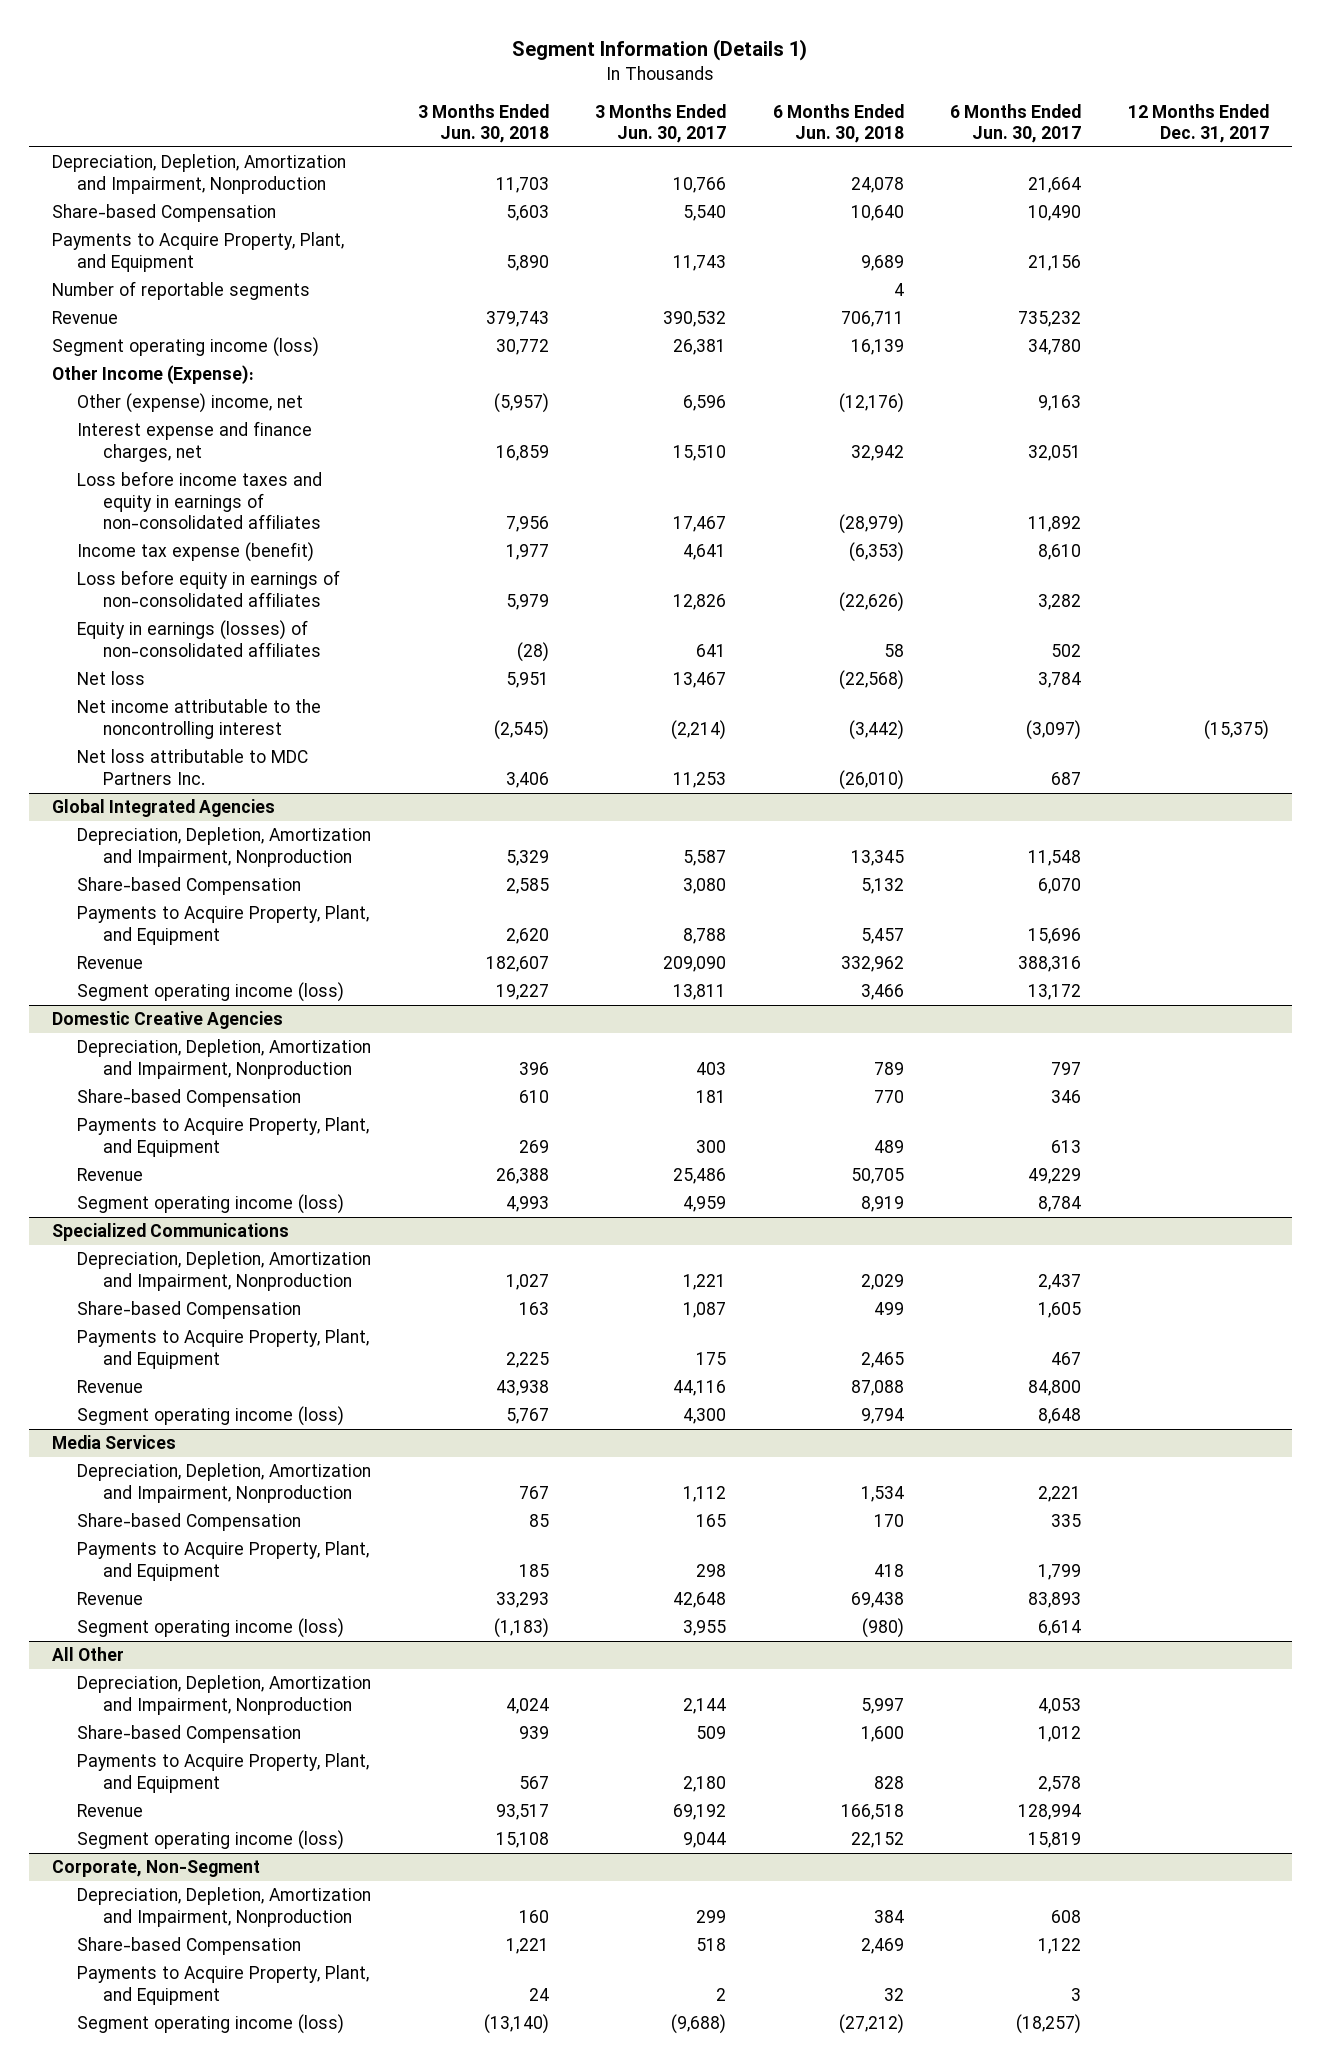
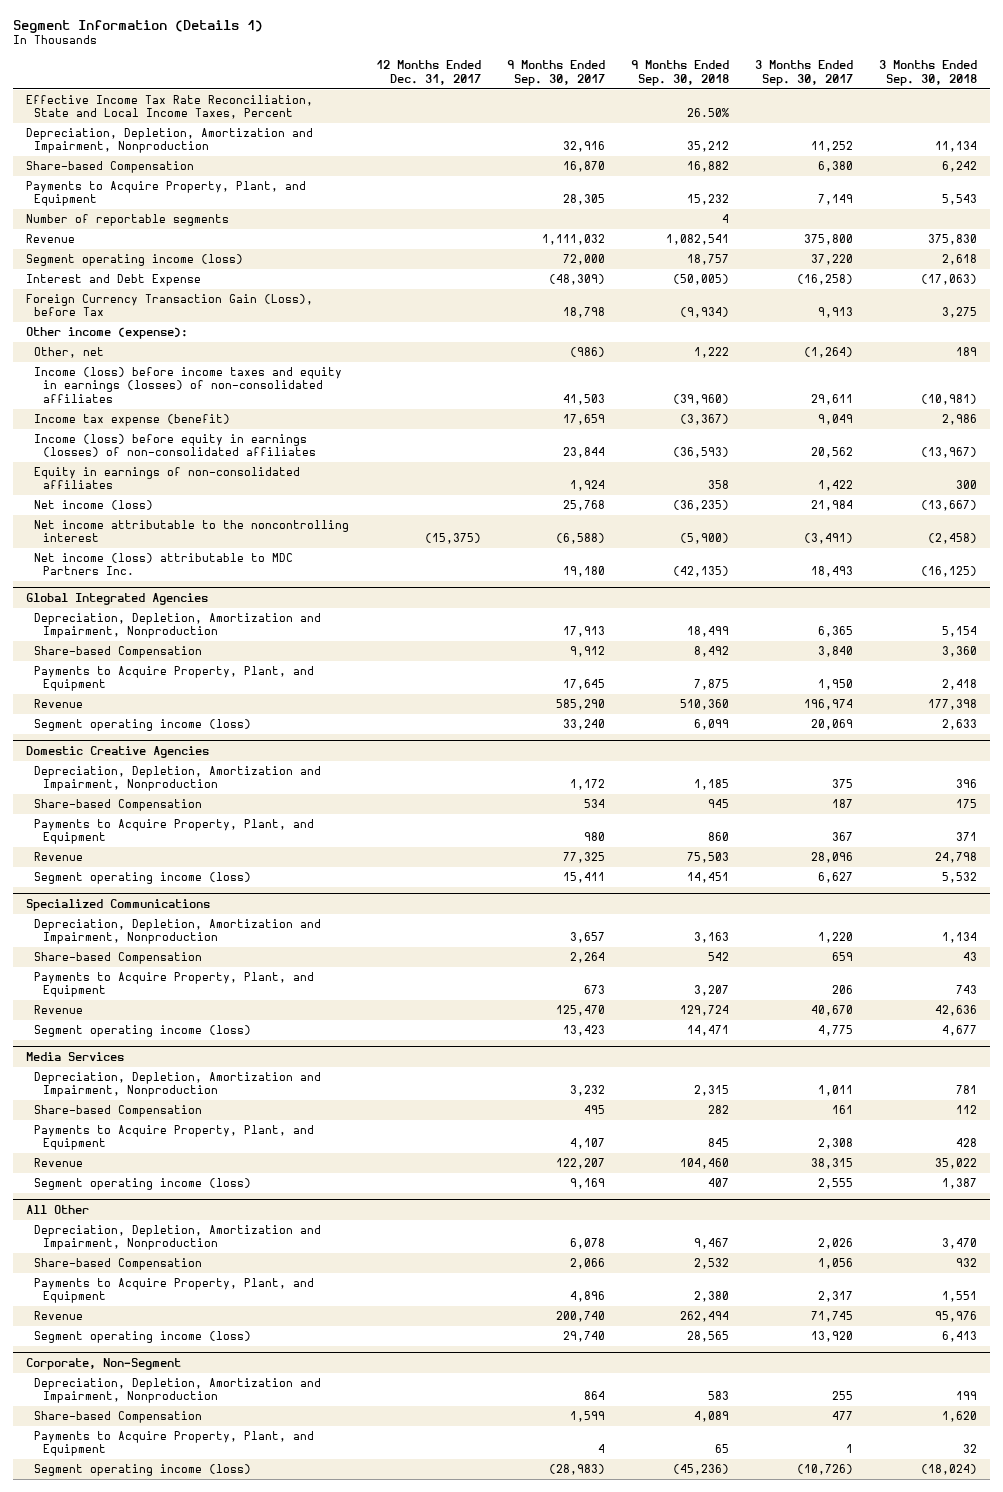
- | 3 Months Ended Jun. 30, 2018 | 3 Months Ended Jun. 30, 2017 | 6 Months Ended Jun. 30, 2018 | 6 Months Ended Jun. 30, 2017 | 12 Months Ended Dec. 31, 2017
+ | 12 Months Ended Dec. 31, 2017 | 9 Months Ended Sep. 30, 2017 | 9 Months Ended Sep. 30, 2018 | 3 Months Ended Sep. 30, 2017 | 3 Months Ended Sep. 30, 2018
+ Effective Income Tax Rate Reconciliation, State and Local Income Taxes, Percent | | | 26.50% | |
- Other Income (Expense):
- Other (expense) income, net | (5,957) | 6,596 | (12,176) | 9,163 |
- Interest expense and finance charges, net | 16,859 | 15,510 | 32,942 | 32,051 |
- Loss before income taxes and equity in earnings of non-consolidated affiliates | 7,956 | 17,467 | (28,979) | 11,892 |
+ Interest and Debt Expense | | (48,309) | (50,005) | (16,258) | (17,063)
+ Foreign Currency Transaction Gain (Loss), before Tax | | 18,798 | (9,934) | 9,913 | 3,275
+ Other income (expense):
+ Other, net | | (986) | 1,222 | (1,264) | 189
+ Income (loss) before income taxes and equity in earnings (losses) of non-consolidated affiliates | | 41,503 | (39,960) | 29,611 | (10,981)
- Loss before equity in earnings of non-consolidated affiliates | 5,979 | 12,826 | (22,626) | 3,282 |
- Equity in earnings (losses) of non-consolidated affiliates | (28) | 641 | 58 | 502 |
- Net loss | 5,951 | 13,467 | (22,568) | 3,784 |
+ Income (loss) before equity in earnings (losses) of non-consolidated affiliates | | 23,844 | (36,593) | 20,562 | (13,967)
+ Equity in earnings of non-consolidated affiliates | | 1,924 | 358 | 1,422 | 300
+ Net income (loss) | | 25,768 | (36,235) | 21,984 | (13,667)
- Net loss attributable to MDC Partners Inc. | 3,406 | 11,253 | (26,010) | 687 |
+ Net income (loss) attributable to MDC Partners Inc. | | 19,180 | (42,135) | 18,493 | (16,125)

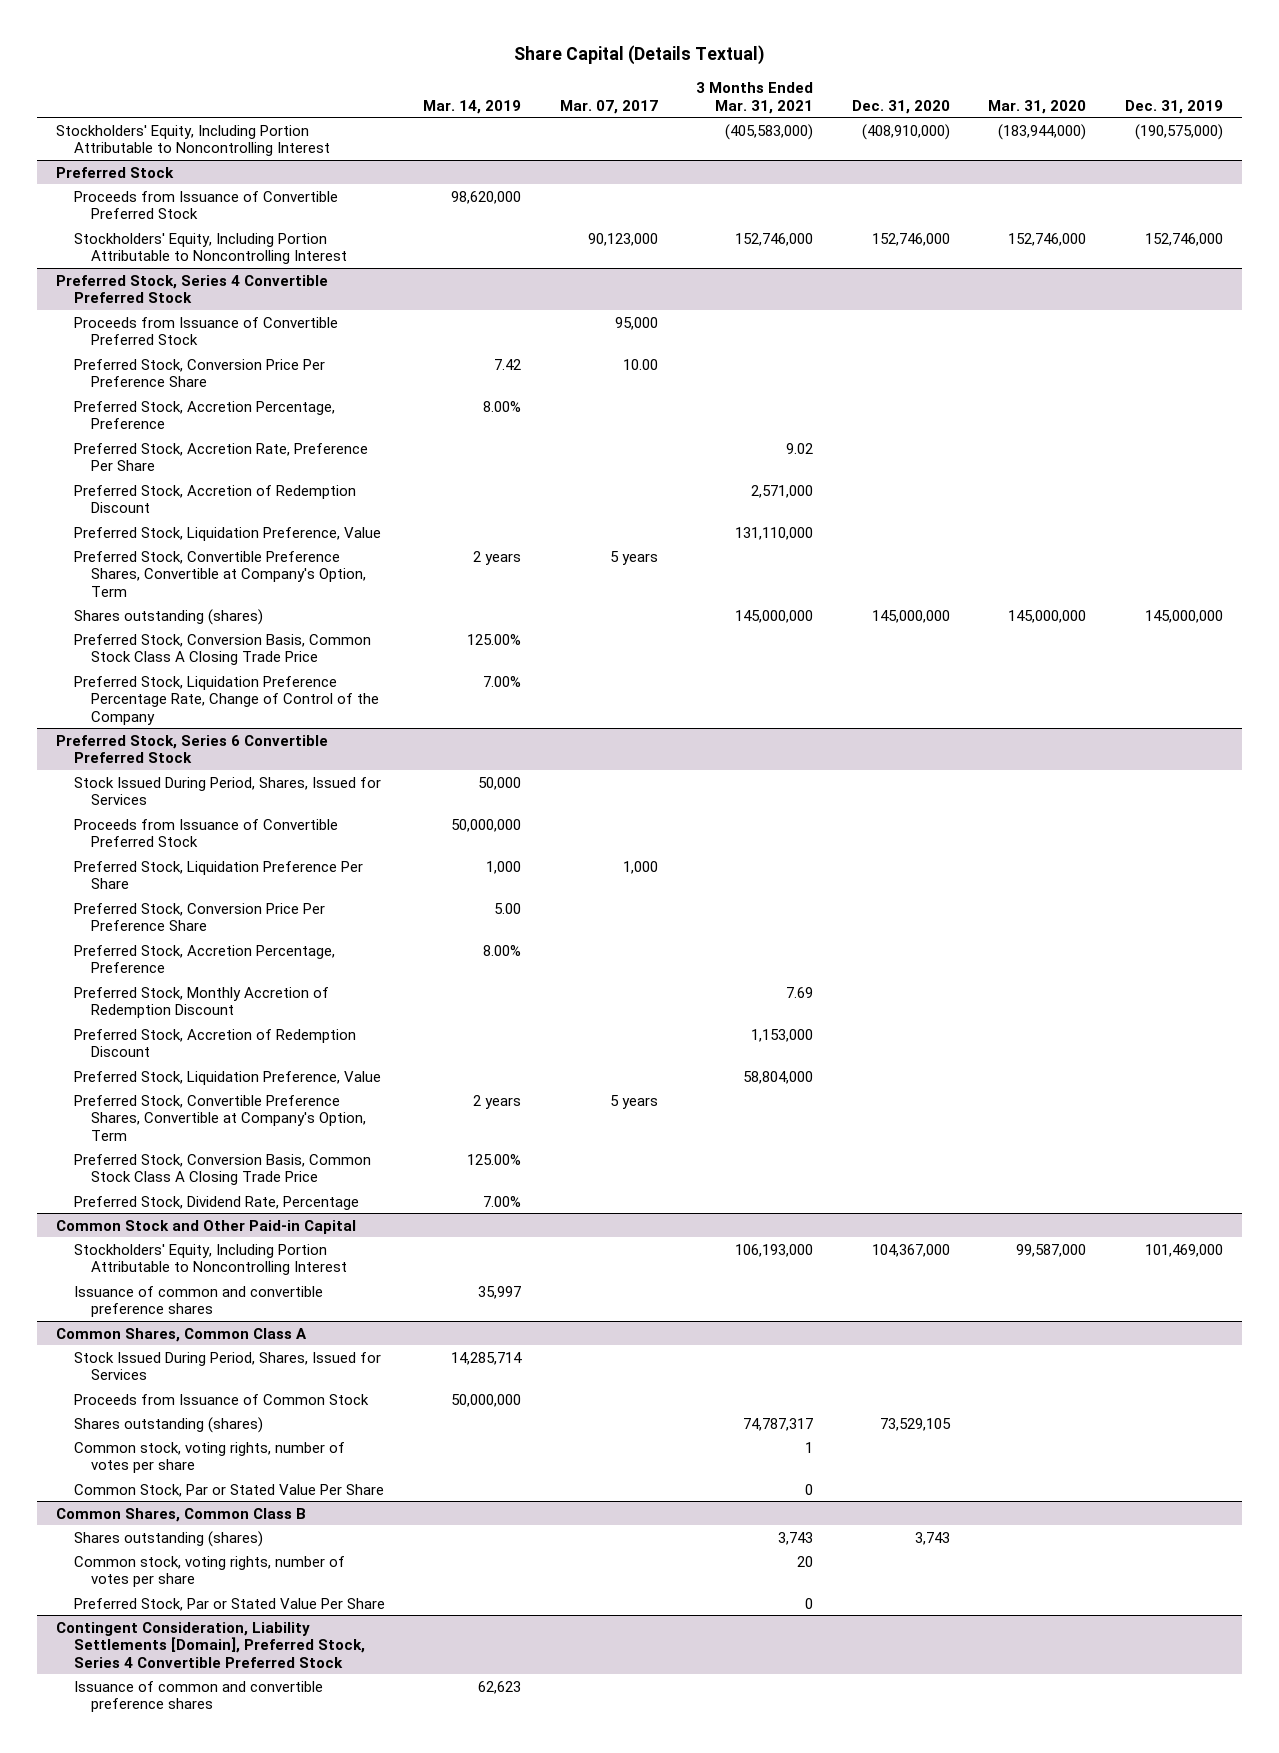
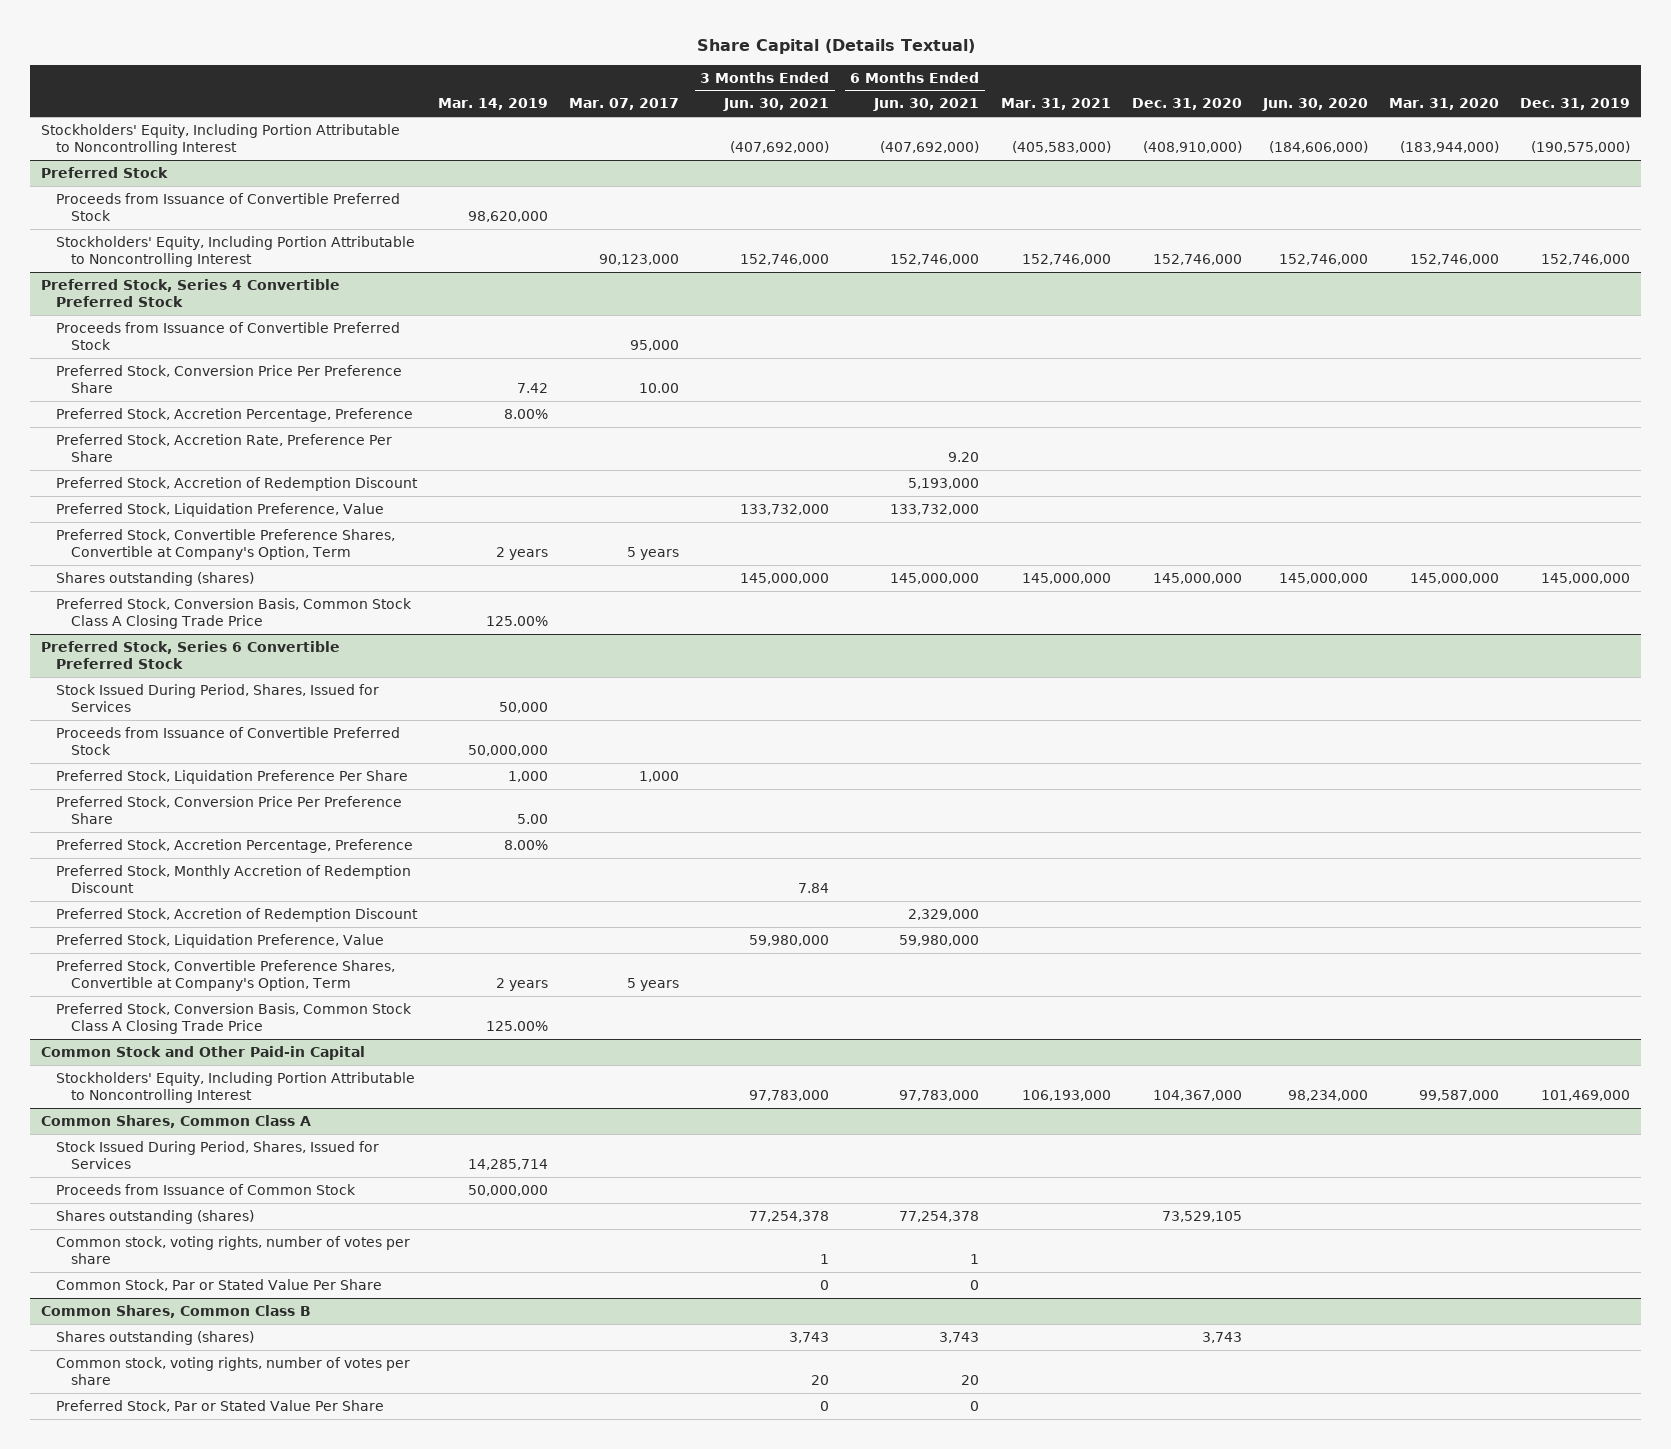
- | Mar. 14, 2019 | Mar. 07, 2017 | 3 Months Ended Mar. 31, 2021 | Dec. 31, 2020 | Mar. 31, 2020 | Dec. 31, 2019
+ | Mar. 14, 2019 | Mar. 07, 2017 | 3 Months Ended Jun. 30, 2021 | 6 Months Ended Jun. 30, 2021 | Mar. 31, 2021 | Dec. 31, 2020 | Jun. 30, 2020 | Mar. 31, 2020 | Dec. 31, 2019
@ Preferred Stock, Series 4 Convertible Preferred Stock
- Preferred Stock, Liquidation Preference Percentage Rate, Change of Control of the Company | 7.00% | | | | |
@ Preferred Stock, Series 6 Convertible Preferred Stock
- Preferred Stock, Dividend Rate, Percentage | 7.00% | | | | |
@ Common Stock and Other Paid-in Capital
- Issuance of common and convertible preference shares | 35,997 | | | | |
- Contingent Consideration, Liability Settlements [Domain], Preferred Stock, Series 4 Convertible Preferred Stock
- Issuance of common and convertible preference shares | 62,623 | | | | |

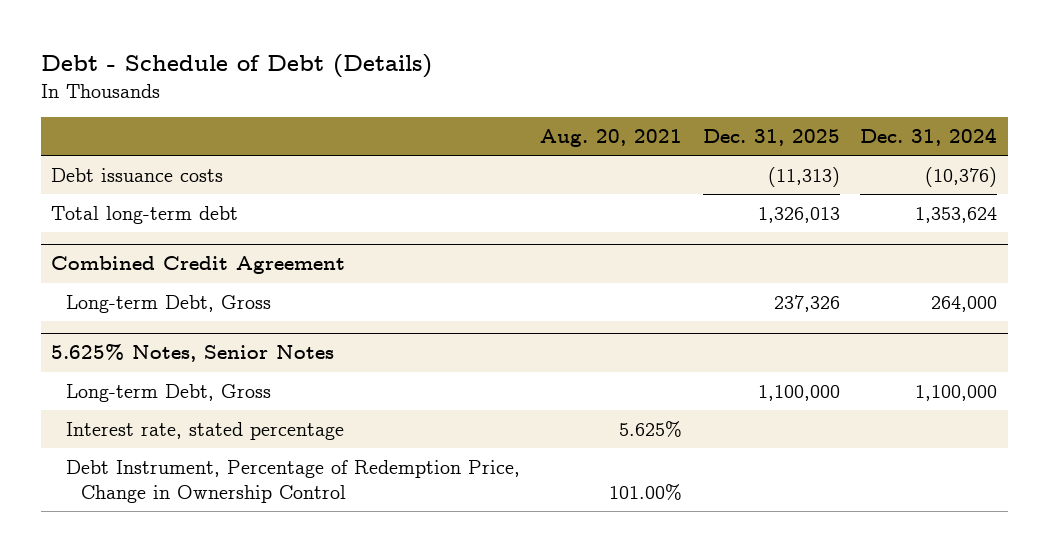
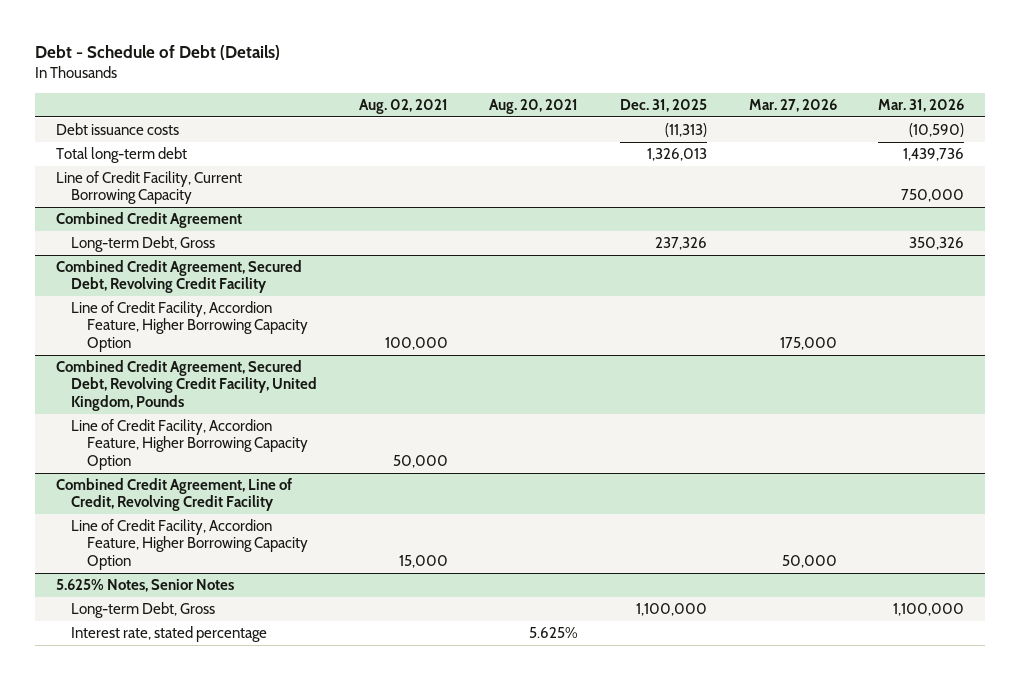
- | Aug. 20, 2021 | Dec. 31, 2025 | Dec. 31, 2024
+ | Aug. 02, 2021 | Aug. 20, 2021 | Dec. 31, 2025 | Mar. 27, 2026 | Mar. 31, 2026
+ Line of Credit Facility, Current Borrowing Capacity | | | | | 750,000
+ Combined Credit Agreement, Secured Debt, Revolving Credit Facility
+ Line of Credit Facility, Accordion Feature, Higher Borrowing Capacity Option | 100,000 | | | 175,000 |
+ Combined Credit Agreement, Secured Debt, Revolving Credit Facility, United Kingdom, Pounds
+ Line of Credit Facility, Accordion Feature, Higher Borrowing Capacity Option | 50,000 | | | |
+ Combined Credit Agreement, Line of Credit, Revolving Credit Facility
+ Line of Credit Facility, Accordion Feature, Higher Borrowing Capacity Option | 15,000 | | | 50,000 |
@ 5.625% Notes, Senior Notes
- Debt Instrument, Percentage of Redemption Price, Change in Ownership Control | 101.00% | |

